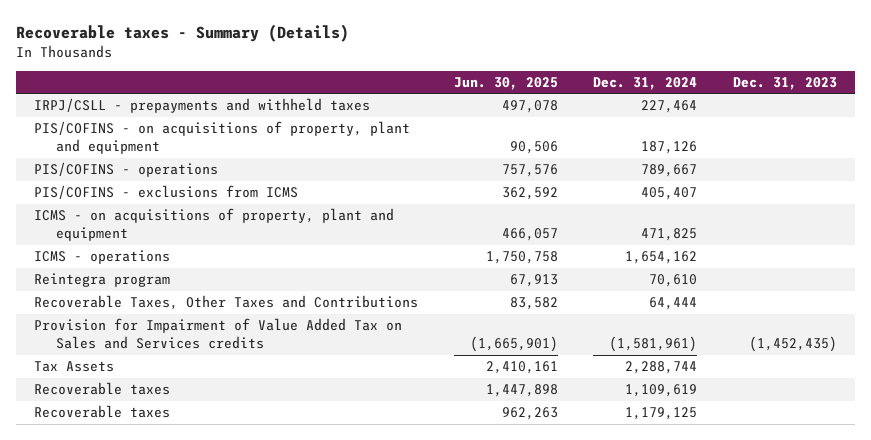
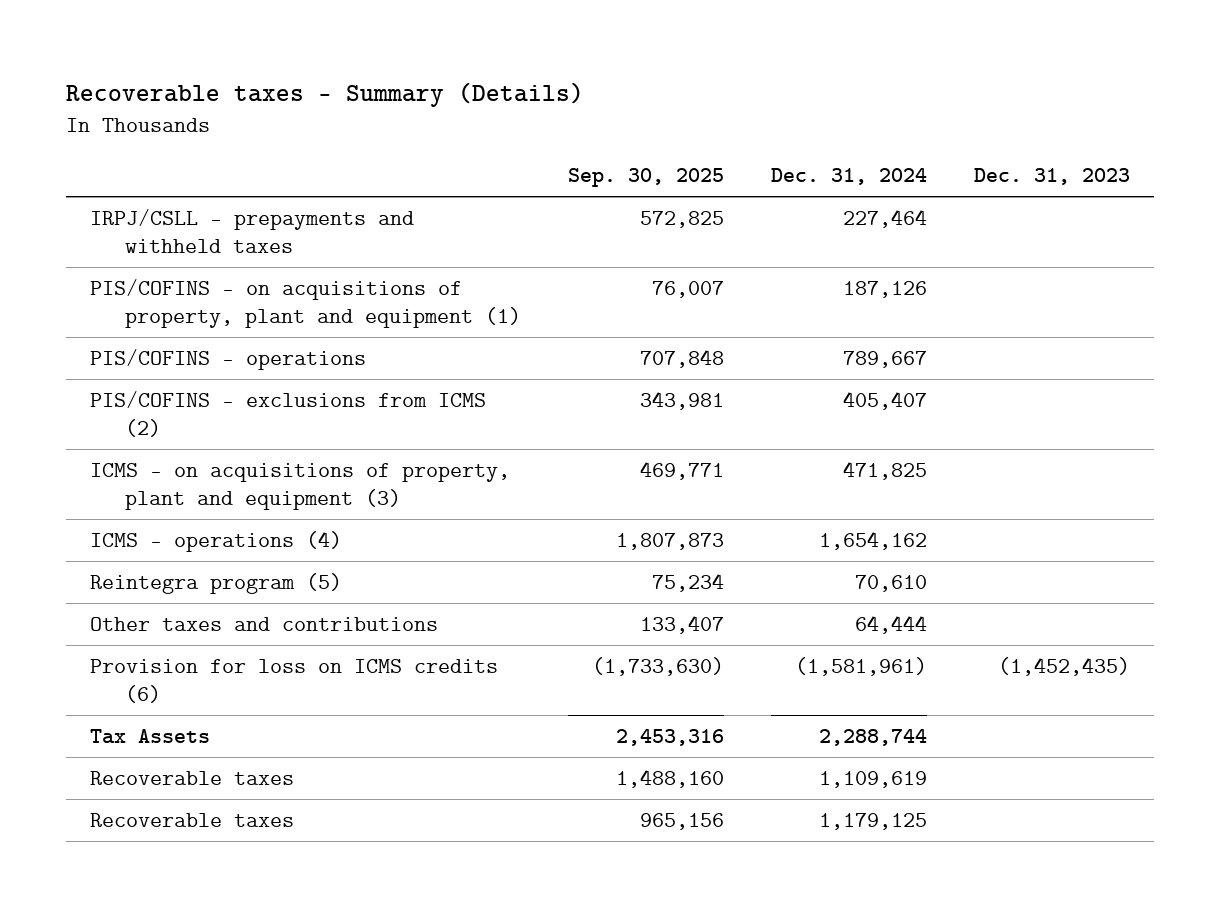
- | Jun. 30, 2025 | Dec. 31, 2024 | Dec. 31, 2023
+ | Sep. 30, 2025 | Dec. 31, 2024 | Dec. 31, 2023
- PIS/COFINS - on acquisitions of property, plant and equipment | 90,506 | 187,126 |
+ PIS/COFINS - on acquisitions of property, plant and equipment (1) | 76,007 | 187,126 |
- PIS/COFINS - exclusions from ICMS | 362,592 | 405,407 |
- ICMS - on acquisitions of property, plant and equipment | 466,057 | 471,825 |
- ICMS - operations | 1,750,758 | 1,654,162 |
- Reintegra program | 67,913 | 70,610 |
- Recoverable Taxes, Other Taxes and Contributions | 83,582 | 64,444 |
- Provision for Impairment of Value Added Tax on Sales and Services credits | (1,665,901) | (1,581,961) | (1,452,435)
+ PIS/COFINS - exclusions from ICMS (2) | 343,981 | 405,407 |
+ ICMS - on acquisitions of property, plant and equipment (3) | 469,771 | 471,825 |
+ ICMS - operations (4) | 1,807,873 | 1,654,162 |
+ Reintegra program (5) | 75,234 | 70,610 |
+ Other taxes and contributions | 133,407 | 64,444 |
+ Provision for loss on ICMS credits (6) | (1,733,630) | (1,581,961) | (1,452,435)

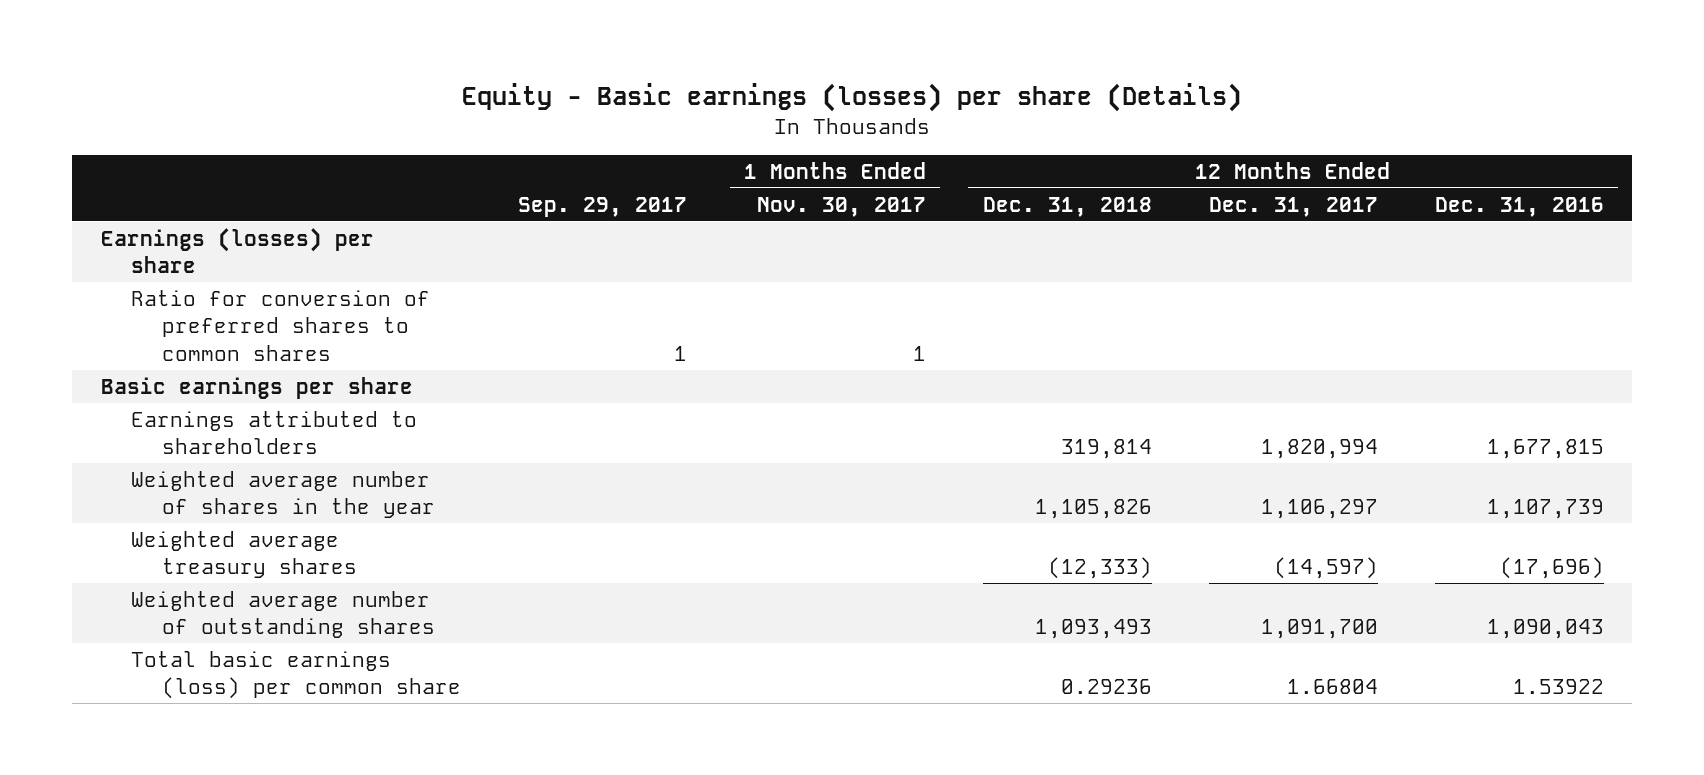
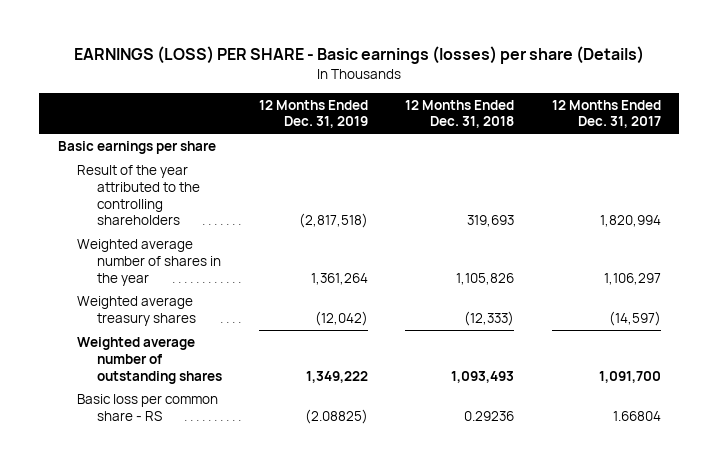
- Equity - Basic earnings (losses) per share (Details)
+ EARNINGS (LOSS) PER SHARE - Basic earnings (losses) per share (Details)
- | Sep. 29, 2017 | 1 Months Ended Nov. 30, 2017 | 12 Months Ended Dec. 31, 2018 | 12 Months Ended Dec. 31, 2017 | 12 Months Ended Dec. 31, 2016
+ | 12 Months Ended Dec. 31, 2019 | 12 Months Ended Dec. 31, 2018 | 12 Months Ended Dec. 31, 2017
- Earnings (losses) per share
- Ratio for conversion of preferred shares to common shares | 1 | 1 | | |
- Earnings attributed to shareholders | | | 319,814 | 1,820,994 | 1,677,815
+ Result of the year attributed to the controlling shareholders | (2,817,518) | 319,693 | 1,820,994
- Total basic earnings (loss) per common share | | | 0.29236 | 1.66804 | 1.53922
+ Basic loss per common share - RS | (2.08825) | 0.29236 | 1.66804

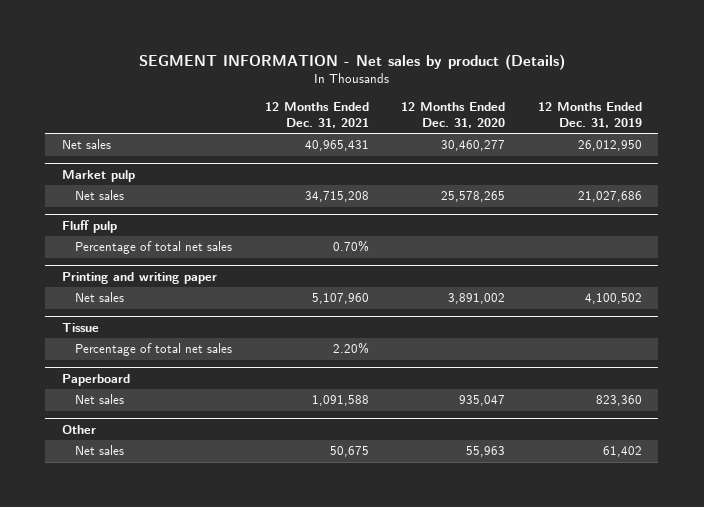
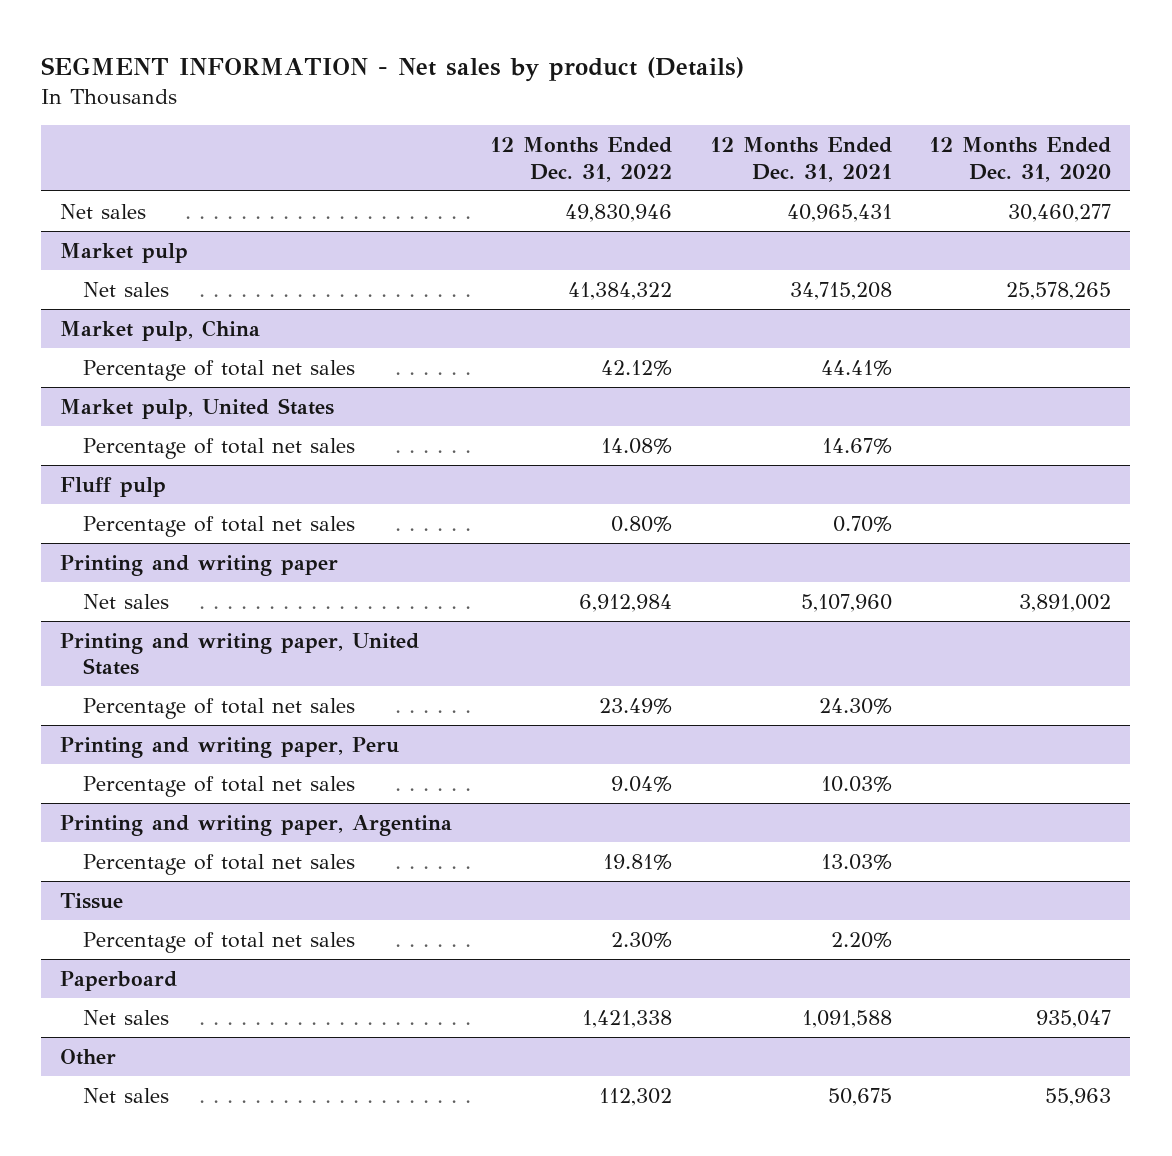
- | 12 Months Ended Dec. 31, 2021 | 12 Months Ended Dec. 31, 2020 | 12 Months Ended Dec. 31, 2019
+ | 12 Months Ended Dec. 31, 2022 | 12 Months Ended Dec. 31, 2021 | 12 Months Ended Dec. 31, 2020
+ Market pulp, China
+ Percentage of total net sales | 42.12% | 44.41% |
+ Market pulp, United States
+ Percentage of total net sales | 14.08% | 14.67% |
+ Printing and writing paper, United States
+ Percentage of total net sales | 23.49% | 24.30% |
+ Printing and writing paper, Peru
+ Percentage of total net sales | 9.04% | 10.03% |
+ Printing and writing paper, Argentina
+ Percentage of total net sales | 19.81% | 13.03% |

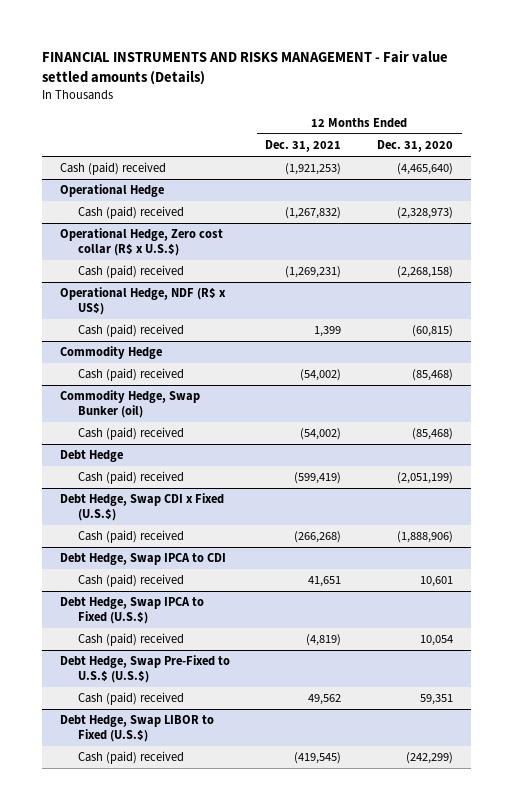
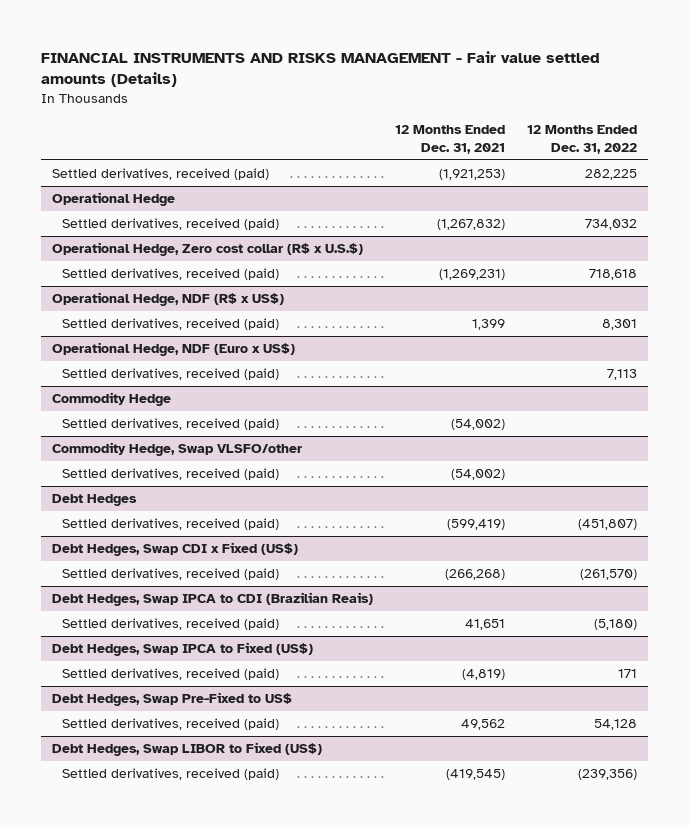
- | 12 Months Ended Dec. 31, 2021 | 12 Months Ended Dec. 31, 2020
+ | 12 Months Ended Dec. 31, 2021 | 12 Months Ended Dec. 31, 2022
- Cash (paid) received | (1,921,253) | (4,465,640)
+ Settled derivatives, received (paid) | (1,921,253) | 282,225
@ Operational Hedge
- Cash (paid) received | (1,267,832) | (2,328,973)
+ Settled derivatives, received (paid) | (1,267,832) | 734,032
@ Operational Hedge, Zero cost collar (R$ x U.S.$)
- Cash (paid) received | (1,269,231) | (2,268,158)
+ Settled derivatives, received (paid) | (1,269,231) | 718,618
@ Operational Hedge, NDF (R$ x US$)
- Cash (paid) received | 1,399 | (60,815)
+ Settled derivatives, received (paid) | 1,399 | 8,301
+ Operational Hedge, NDF (Euro x US$)
+ Settled derivatives, received (paid) | | 7,113
@ Commodity Hedge
- Cash (paid) received | (54,002) | (85,468)
- Commodity Hedge, Swap Bunker (oil)
- Cash (paid) received | (54,002) | (85,468)
- Debt Hedge
- Cash (paid) received | (599,419) | (2,051,199)
- Debt Hedge, Swap CDI x Fixed (U.S.$)
- Cash (paid) received | (266,268) | (1,888,906)
- Debt Hedge, Swap IPCA to CDI
- Cash (paid) received | 41,651 | 10,601
- Debt Hedge, Swap IPCA to Fixed (U.S.$)
- Cash (paid) received | (4,819) | 10,054
- Debt Hedge, Swap Pre-Fixed to U.S.$ (U.S.$)
- Cash (paid) received | 49,562 | 59,351
- Debt Hedge, Swap LIBOR to Fixed (U.S.$)
- Cash (paid) received | (419,545) | (242,299)
@ Commodity Hedge
+ Settled derivatives, received (paid) | (54,002) |
+ Commodity Hedge, Swap VLSFO/other
+ Settled derivatives, received (paid) | (54,002) |
+ Debt Hedges
+ Settled derivatives, received (paid) | (599,419) | (451,807)
+ Debt Hedges, Swap CDI x Fixed (US$)
+ Settled derivatives, received (paid) | (266,268) | (261,570)
+ Debt Hedges, Swap IPCA to CDI (Brazilian Reais)
+ Settled derivatives, received (paid) | 41,651 | (5,180)
+ Debt Hedges, Swap IPCA to Fixed (US$)
+ Settled derivatives, received (paid) | (4,819) | 171
+ Debt Hedges, Swap Pre-Fixed to US$
+ Settled derivatives, received (paid) | 49,562 | 54,128
+ Debt Hedges, Swap LIBOR to Fixed (US$)
+ Settled derivatives, received (paid) | (419,545) | (239,356)

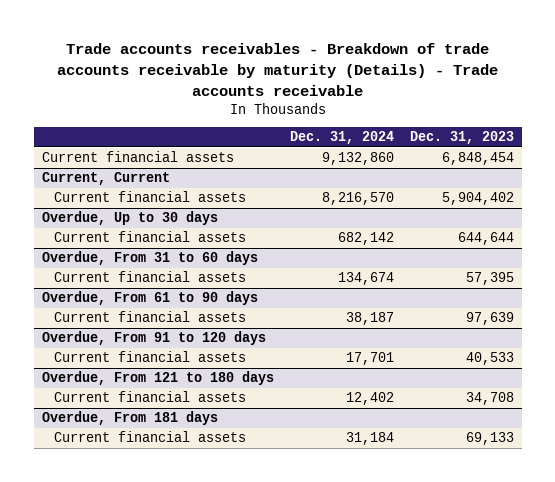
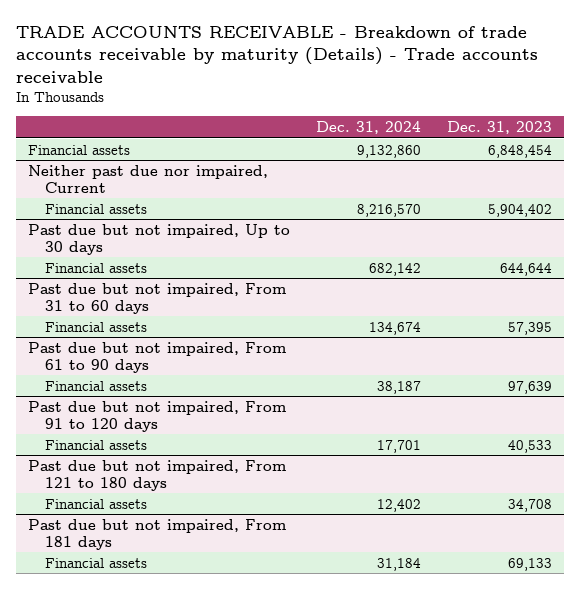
- Trade accounts receivables - Breakdown of trade accounts receivable by maturity (Details) - Trade accounts receivable
+ TRADE ACCOUNTS RECEIVABLE - Breakdown of trade accounts receivable by maturity (Details) - Trade accounts receivable
- Current financial assets | 9,132,860 | 6,848,454
- Current, Current
- Current financial assets | 8,216,570 | 5,904,402
- Overdue, Up to 30 days
- Current financial assets | 682,142 | 644,644
- Overdue, From 31 to 60 days
- Current financial assets | 134,674 | 57,395
- Overdue, From 61 to 90 days
- Current financial assets | 38,187 | 97,639
- Overdue, From 91 to 120 days
- Current financial assets | 17,701 | 40,533
- Overdue, From 121 to 180 days
- Current financial assets | 12,402 | 34,708
- Overdue, From 181 days
- Current financial assets | 31,184 | 69,133
+ Financial assets | 9,132,860 | 6,848,454
+ Neither past due nor impaired, Current
+ Financial assets | 8,216,570 | 5,904,402
+ Past due but not impaired, Up to 30 days
+ Financial assets | 682,142 | 644,644
+ Past due but not impaired, From 31 to 60 days
+ Financial assets | 134,674 | 57,395
+ Past due but not impaired, From 61 to 90 days
+ Financial assets | 38,187 | 97,639
+ Past due but not impaired, From 91 to 120 days
+ Financial assets | 17,701 | 40,533
+ Past due but not impaired, From 121 to 180 days
+ Financial assets | 12,402 | 34,708
+ Past due but not impaired, From 181 days
+ Financial assets | 31,184 | 69,133

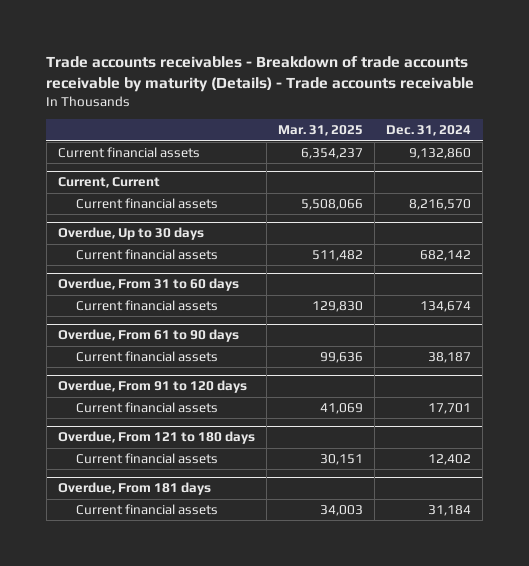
- TRADE ACCOUNTS RECEIVABLE - Breakdown of trade accounts receivable by maturity (Details) - Trade accounts receivable
+ Trade accounts receivables - Breakdown of trade accounts receivable by maturity (Details) - Trade accounts receivable
- | Dec. 31, 2024 | Dec. 31, 2023
+ | Mar. 31, 2025 | Dec. 31, 2024
- Financial assets | 9,132,860 | 6,848,454
- Neither past due nor impaired, Current
- Financial assets | 8,216,570 | 5,904,402
- Past due but not impaired, Up to 30 days
- Financial assets | 682,142 | 644,644
- Past due but not impaired, From 31 to 60 days
- Financial assets | 134,674 | 57,395
- Past due but not impaired, From 61 to 90 days
- Financial assets | 38,187 | 97,639
- Past due but not impaired, From 91 to 120 days
- Financial assets | 17,701 | 40,533
- Past due but not impaired, From 121 to 180 days
- Financial assets | 12,402 | 34,708
- Past due but not impaired, From 181 days
- Financial assets | 31,184 | 69,133
+ Current financial assets | 6,354,237 | 9,132,860
+ Current, Current
+ Current financial assets | 5,508,066 | 8,216,570
+ Overdue, Up to 30 days
+ Current financial assets | 511,482 | 682,142
+ Overdue, From 31 to 60 days
+ Current financial assets | 129,830 | 134,674
+ Overdue, From 61 to 90 days
+ Current financial assets | 99,636 | 38,187
+ Overdue, From 91 to 120 days
+ Current financial assets | 41,069 | 17,701
+ Overdue, From 121 to 180 days
+ Current financial assets | 30,151 | 12,402
+ Overdue, From 181 days
+ Current financial assets | 34,003 | 31,184

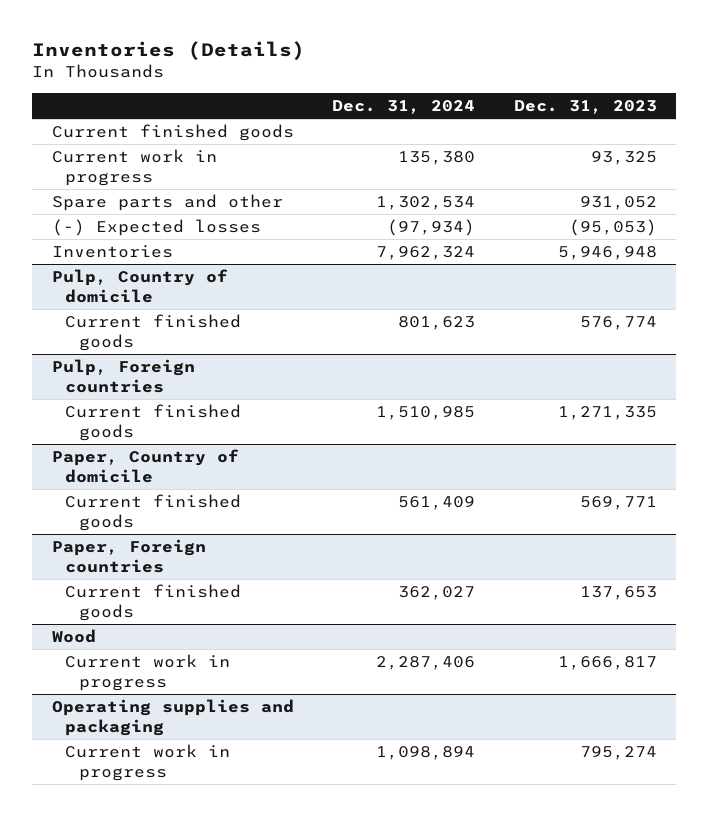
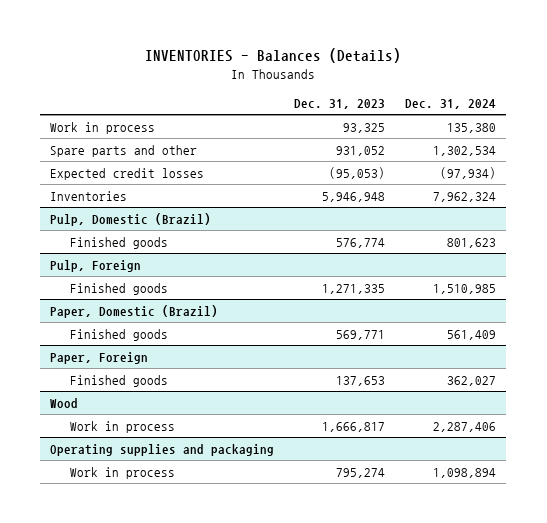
- Inventories (Details)
+ INVENTORIES - Balances (Details)
- | Dec. 31, 2024 | Dec. 31, 2023
+ | Dec. 31, 2023 | Dec. 31, 2024
- Current finished goods
- Current work in progress | 135,380 | 93,325
+ Work in process | 93,325 | 135,380
- (-) Expected losses | (97,934) | (95,053)
+ Expected credit losses | (95,053) | (97,934)
- Pulp, Country of domicile
- Current finished goods | 801,623 | 576,774
- Pulp, Foreign countries
- Current finished goods | 1,510,985 | 1,271,335
- Paper, Country of domicile
- Current finished goods | 561,409 | 569,771
- Paper, Foreign countries
- Current finished goods | 362,027 | 137,653
+ Pulp, Domestic (Brazil)
+ Finished goods | 576,774 | 801,623
+ Pulp, Foreign
+ Finished goods | 1,271,335 | 1,510,985
+ Paper, Domestic (Brazil)
+ Finished goods | 569,771 | 561,409
+ Paper, Foreign
+ Finished goods | 137,653 | 362,027
@ Wood
- Current work in progress | 2,287,406 | 1,666,817
+ Work in process | 1,666,817 | 2,287,406
@ Operating supplies and packaging
- Current work in progress | 1,098,894 | 795,274
+ Work in process | 795,274 | 1,098,894

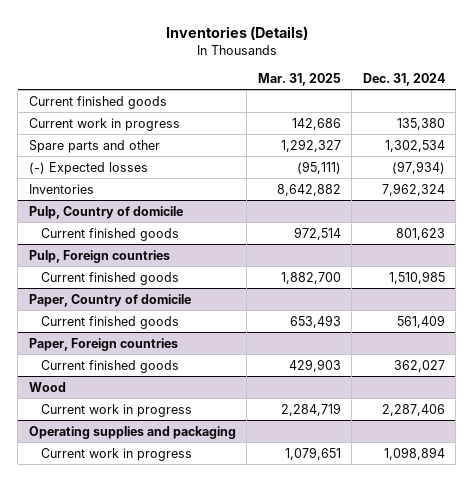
- INVENTORIES - Balances (Details)
+ Inventories (Details)
- | Dec. 31, 2023 | Dec. 31, 2024
+ | Mar. 31, 2025 | Dec. 31, 2024
- Work in process | 93,325 | 135,380
+ Current finished goods
+ Current work in progress | 142,686 | 135,380
- Expected credit losses | (95,053) | (97,934)
+ (-) Expected losses | (95,111) | (97,934)
- Pulp, Domestic (Brazil)
- Finished goods | 576,774 | 801,623
- Pulp, Foreign
- Finished goods | 1,271,335 | 1,510,985
- Paper, Domestic (Brazil)
- Finished goods | 569,771 | 561,409
- Paper, Foreign
- Finished goods | 137,653 | 362,027
+ Pulp, Country of domicile
+ Current finished goods | 972,514 | 801,623
+ Pulp, Foreign countries
+ Current finished goods | 1,882,700 | 1,510,985
+ Paper, Country of domicile
+ Current finished goods | 653,493 | 561,409
+ Paper, Foreign countries
+ Current finished goods | 429,903 | 362,027
@ Wood
- Work in process | 1,666,817 | 2,287,406
+ Current work in progress | 2,284,719 | 2,287,406
@ Operating supplies and packaging
- Work in process | 795,274 | 1,098,894
+ Current work in progress | 1,079,651 | 1,098,894

